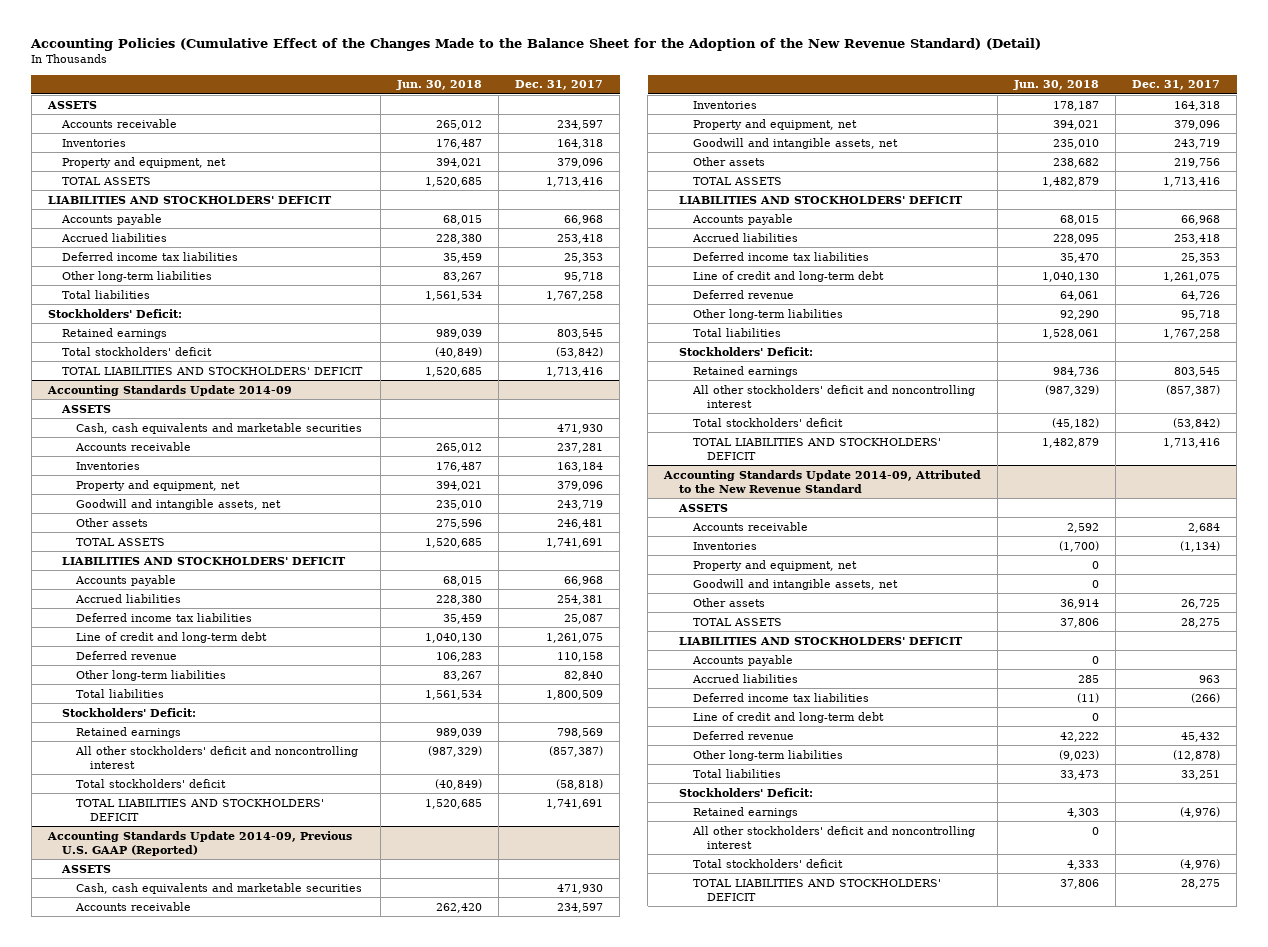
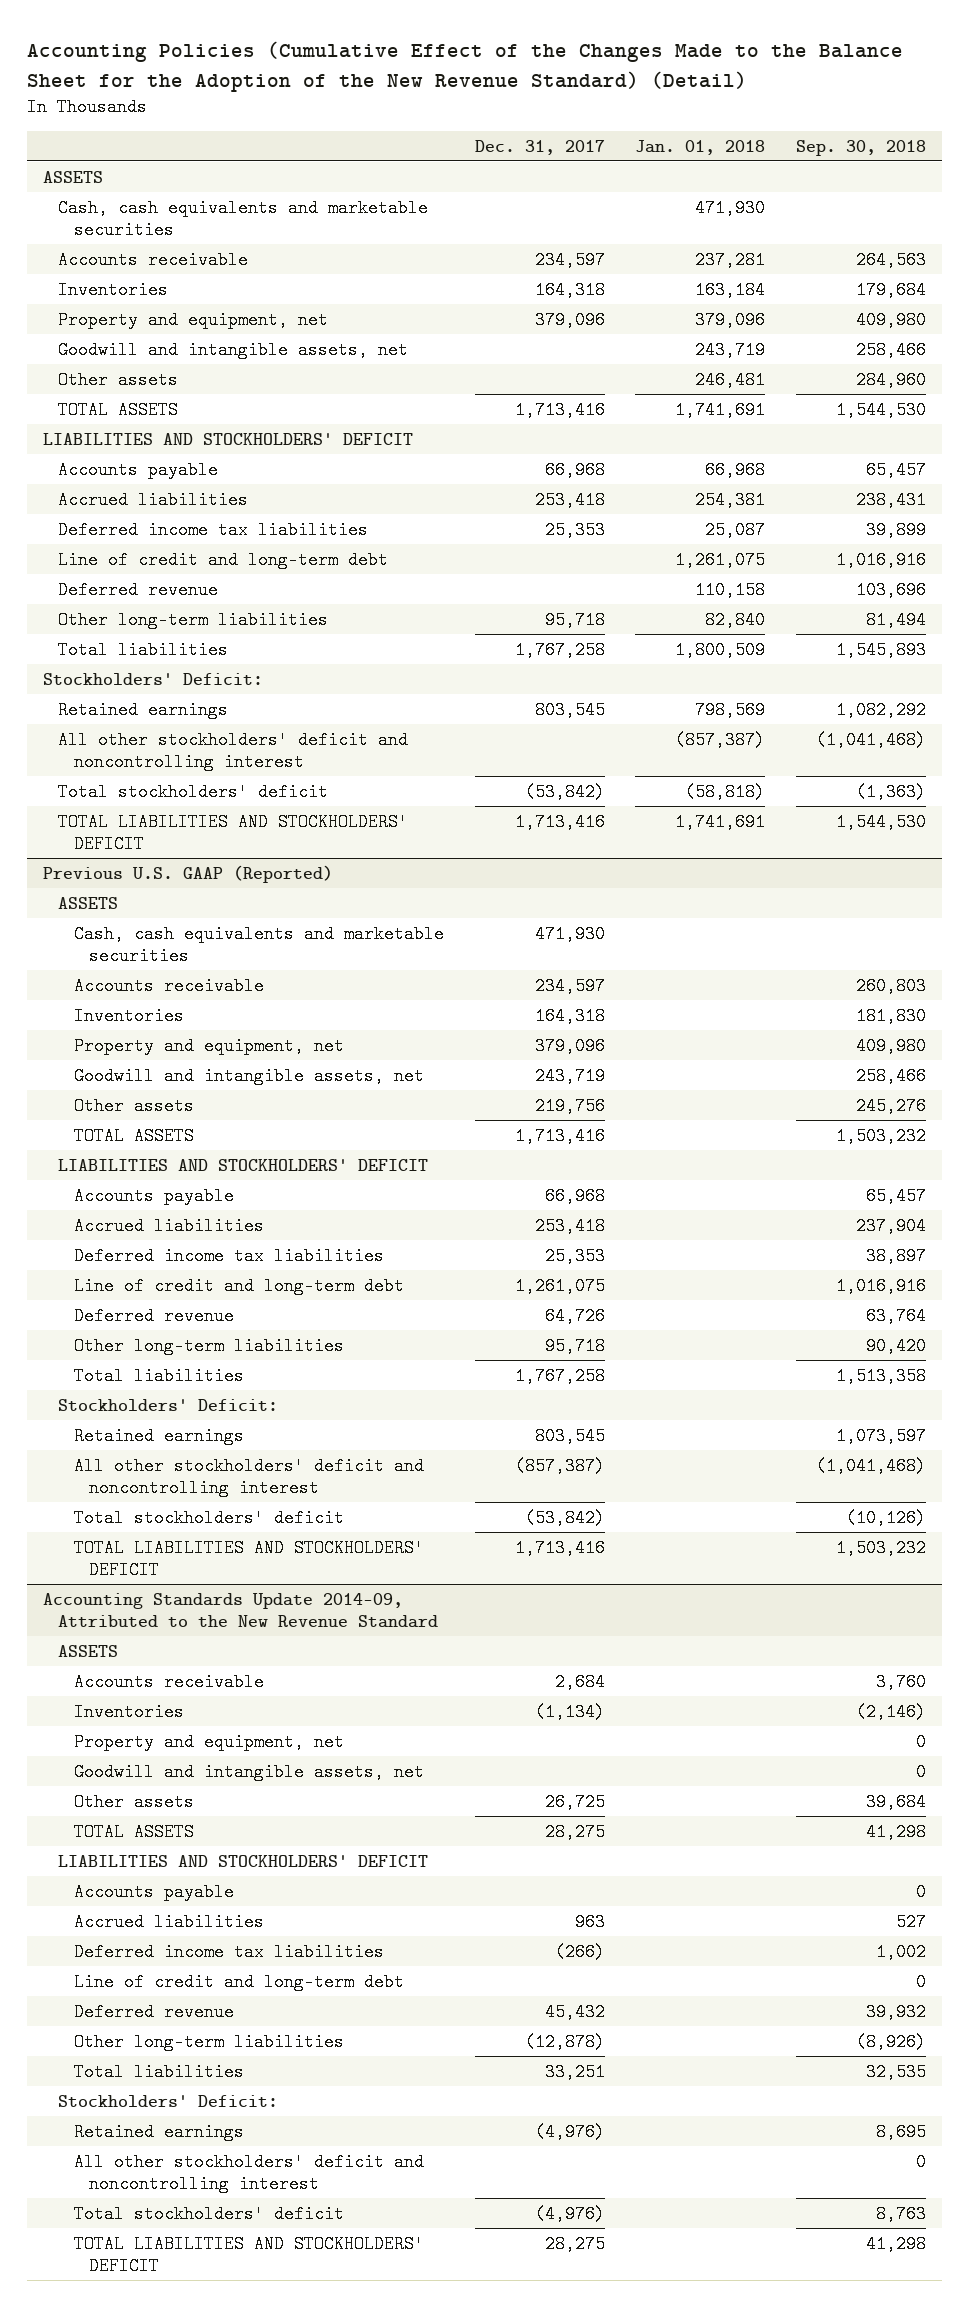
- | Jun. 30, 2018 | Dec. 31, 2017
+ | Dec. 31, 2017 | Jan. 01, 2018 | Sep. 30, 2018
+ Cash, cash equivalents and marketable securities | | 471,930 |
+ Goodwill and intangible assets, net | | 243,719 | 258,466
+ Other assets | | 246,481 | 284,960
+ Line of credit and long-term debt | | 1,261,075 | 1,016,916
+ Deferred revenue | | 110,158 | 103,696
+ All other stockholders' deficit and noncontrolling interest | | (857,387) | (1,041,468)
- Accounting Standards Update 2014-09
- ASSETS
- Cash, cash equivalents and marketable securities | | 471,930
- Accounts receivable | 265,012 | 237,281
- Inventories | 176,487 | 163,184
- Property and equipment, net | 394,021 | 379,096
- Goodwill and intangible assets, net | 235,010 | 243,719
- Other assets | 275,596 | 246,481
- TOTAL ASSETS | 1,520,685 | 1,741,691
- LIABILITIES AND STOCKHOLDERS' DEFICIT
- Accounts payable | 68,015 | 66,968
- Accrued liabilities | 228,380 | 254,381
- Deferred income tax liabilities | 35,459 | 25,087
- Line of credit and long-term debt | 1,040,130 | 1,261,075
- Deferred revenue | 106,283 | 110,158
- Other long-term liabilities | 83,267 | 82,840
- Total liabilities | 1,561,534 | 1,800,509
- Stockholders' Deficit:
- Retained earnings | 989,039 | 798,569
- All other stockholders' deficit and noncontrolling interest | (987,329) | (857,387)
- Total stockholders' deficit | (40,849) | (58,818)
- TOTAL LIABILITIES AND STOCKHOLDERS' DEFICIT | 1,520,685 | 1,741,691
- Accounting Standards Update 2014-09, Previous U.S. GAAP (Reported)
+ Previous U.S. GAAP (Reported)

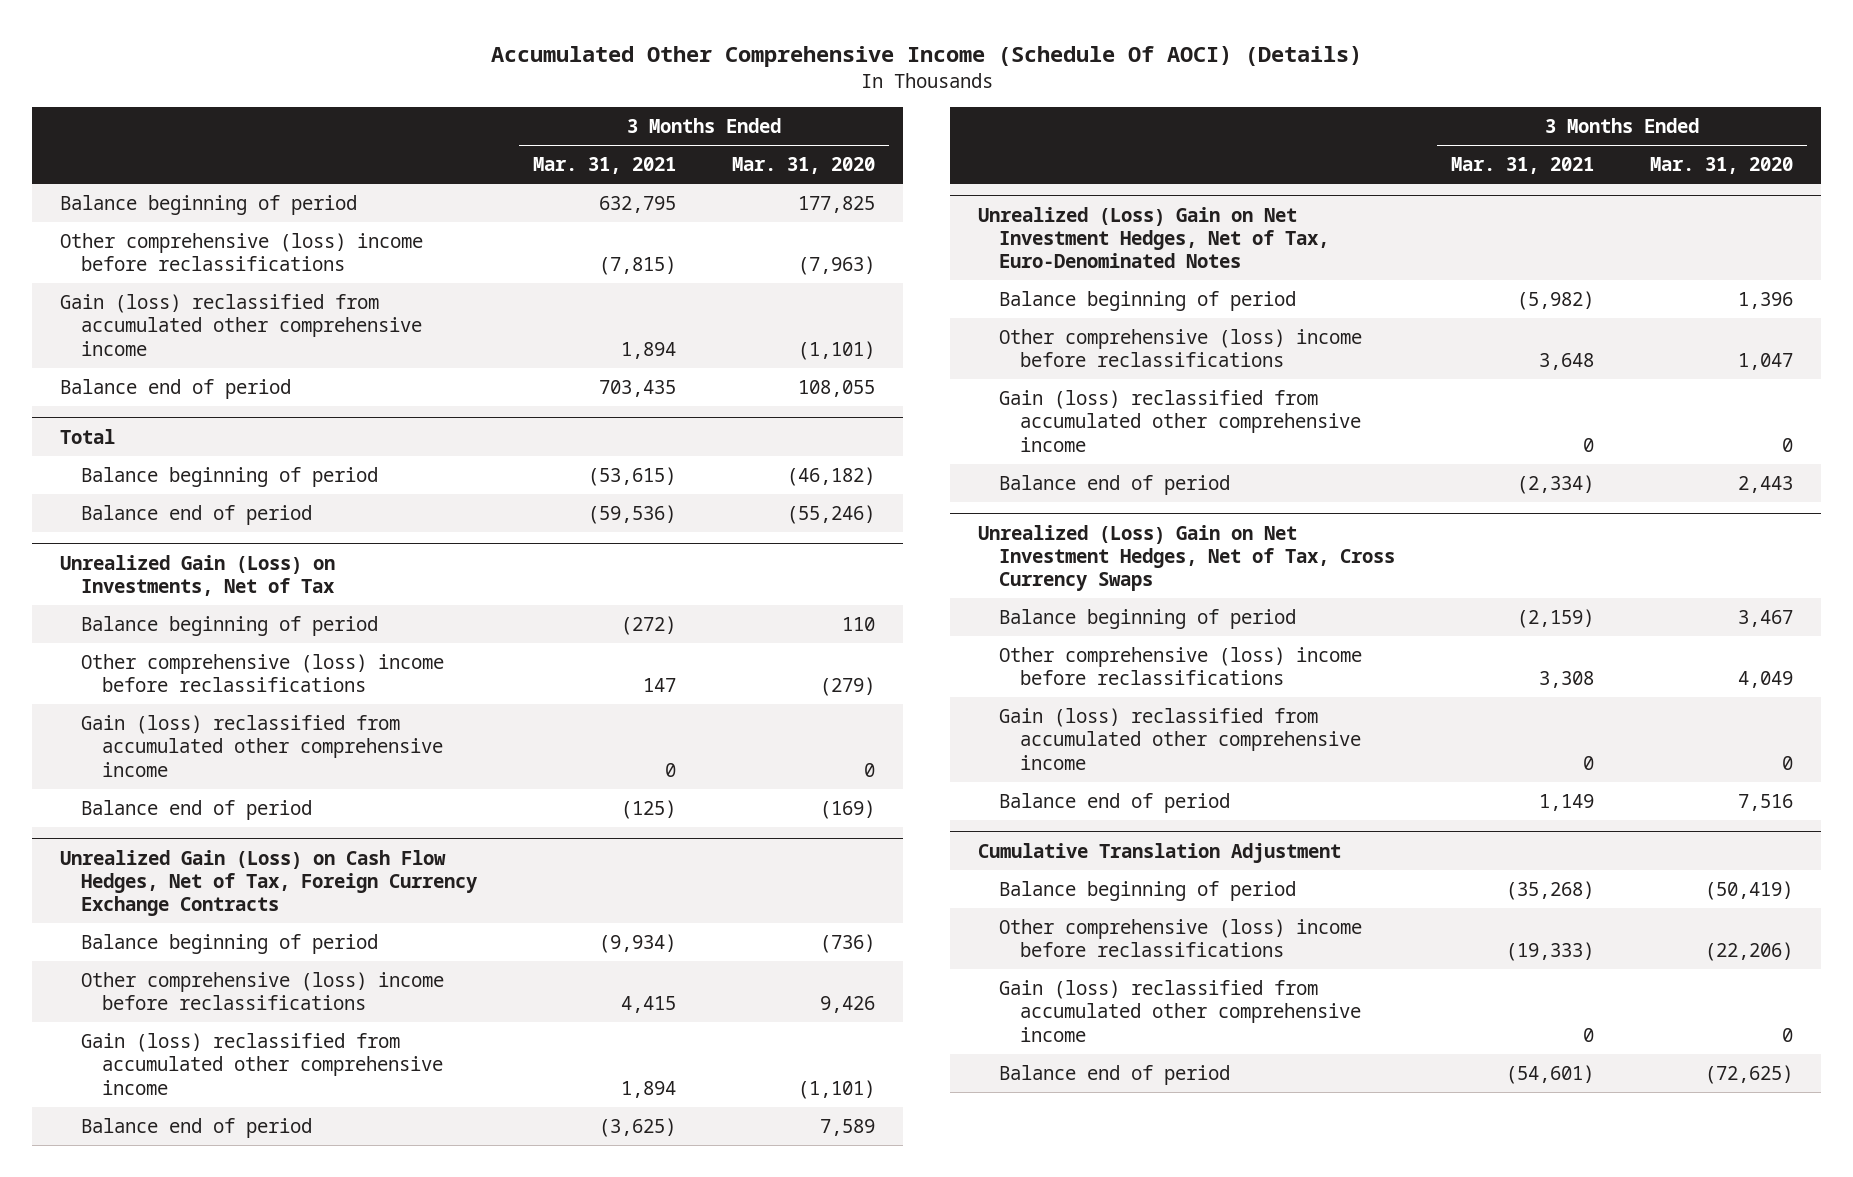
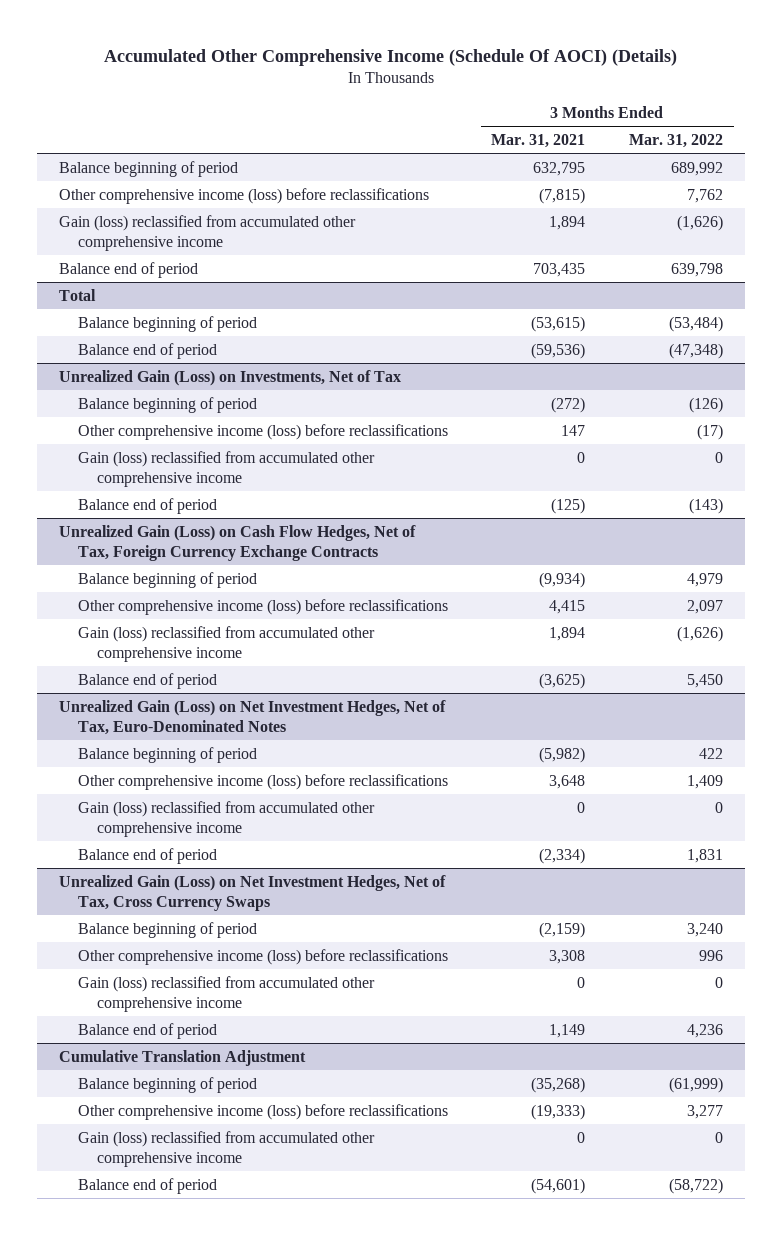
- | 3 Months Ended Mar. 31, 2021 | 3 Months Ended Mar. 31, 2020
+ | 3 Months Ended Mar. 31, 2021 | 3 Months Ended Mar. 31, 2022
- Other comprehensive (loss) income before reclassifications | (7,815) | (7,963)
+ Other comprehensive income (loss) before reclassifications | (7,815) | 7,762
@ Unrealized Gain (Loss) on Investments, Net of Tax
- Other comprehensive (loss) income before reclassifications | 147 | (279)
+ Other comprehensive income (loss) before reclassifications | 147 | (17)
@ Unrealized Gain (Loss) on Cash Flow Hedges, Net of Tax, Foreign Currency Exchange Contracts
- Other comprehensive (loss) income before reclassifications | 4,415 | 9,426
+ Other comprehensive income (loss) before reclassifications | 4,415 | 2,097
- Unrealized (Loss) Gain on Net Investment Hedges, Net of Tax, Euro-Denominated Notes
+ Unrealized Gain (Loss) on Net Investment Hedges, Net of Tax, Euro-Denominated Notes
- Other comprehensive (loss) income before reclassifications | 3,648 | 1,047
+ Other comprehensive income (loss) before reclassifications | 3,648 | 1,409
- Unrealized (Loss) Gain on Net Investment Hedges, Net of Tax, Cross Currency Swaps
+ Unrealized Gain (Loss) on Net Investment Hedges, Net of Tax, Cross Currency Swaps
- Other comprehensive (loss) income before reclassifications | 3,308 | 4,049
+ Other comprehensive income (loss) before reclassifications | 3,308 | 996
@ Cumulative Translation Adjustment
- Other comprehensive (loss) income before reclassifications | (19,333) | (22,206)
+ Other comprehensive income (loss) before reclassifications | (19,333) | 3,277

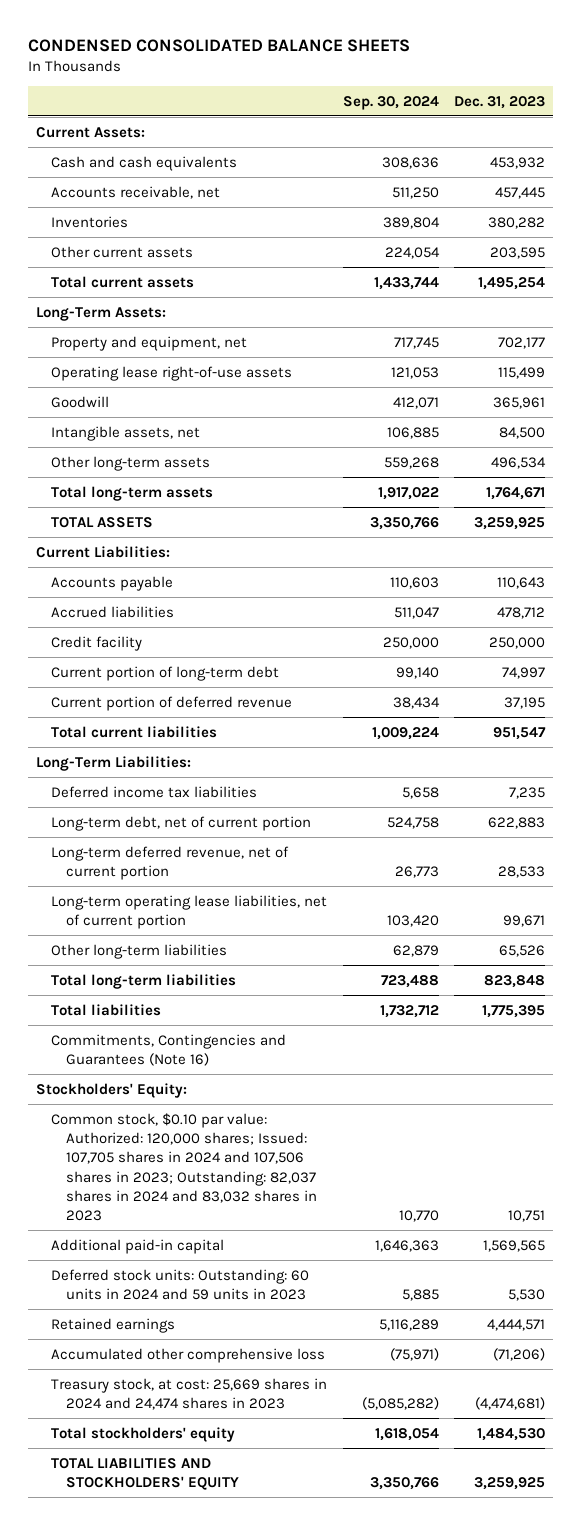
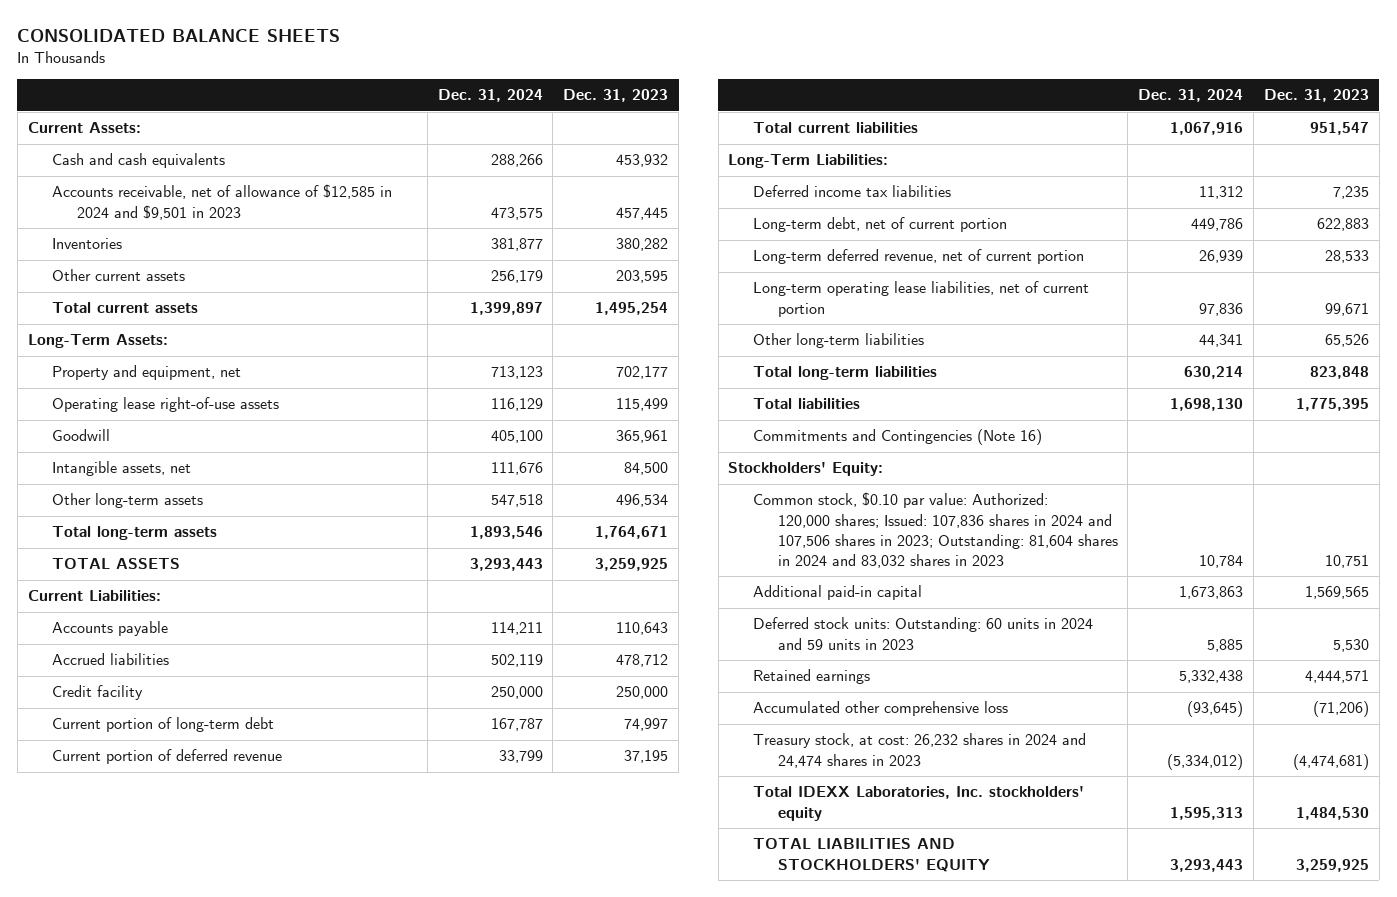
- CONDENSED CONSOLIDATED BALANCE SHEETS
+ CONSOLIDATED BALANCE SHEETS
- | Sep. 30, 2024 | Dec. 31, 2023
+ | Dec. 31, 2024 | Dec. 31, 2023
- Accounts receivable, net | 511,250 | 457,445
+ Accounts receivable, net of allowance of $12,585 in 2024 and $9,501 in 2023 | 473,575 | 457,445
- Commitments, Contingencies and Guarantees (Note 16)
+ Commitments and Contingencies (Note 16)
- Common stock, $0.10 par value: Authorized: 120,000 shares; Issued: 107,705 shares in 2024 and 107,506 shares in 2023; Outstanding: 82,037 shares in 2024 and 83,032 shares in 2023 | 10,770 | 10,751
+ Common stock, $0.10 par value: Authorized: 120,000 shares; Issued: 107,836 shares in 2024 and 107,506 shares in 2023; Outstanding: 81,604 shares in 2024 and 83,032 shares in 2023 | 10,784 | 10,751
- Treasury stock, at cost: 25,669 shares in 2024 and 24,474 shares in 2023 | (5,085,282) | (4,474,681)
- Total stockholders' equity | 1,618,054 | 1,484,530
+ Treasury stock, at cost: 26,232 shares in 2024 and 24,474 shares in 2023 | (5,334,012) | (4,474,681)
+ Total IDEXX Laboratories, Inc. stockholders' equity | 1,595,313 | 1,484,530

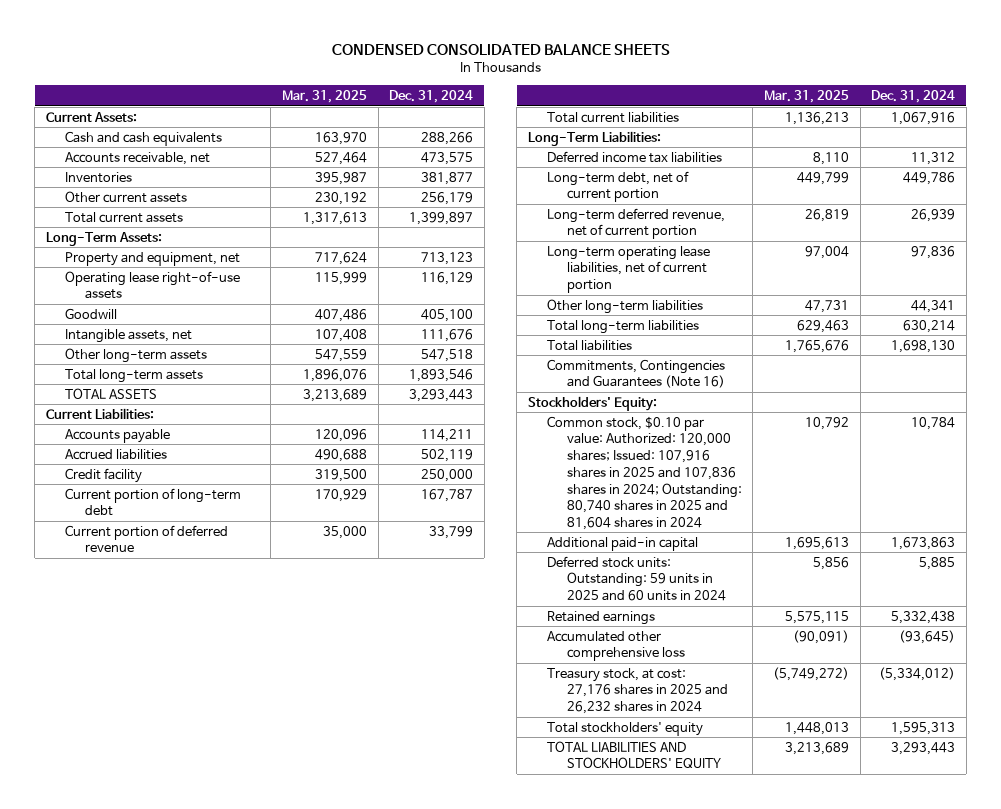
- CONSOLIDATED BALANCE SHEETS
+ CONDENSED CONSOLIDATED BALANCE SHEETS
- | Dec. 31, 2024 | Dec. 31, 2023
+ | Mar. 31, 2025 | Dec. 31, 2024
- Accounts receivable, net of allowance of $12,585 in 2024 and $9,501 in 2023 | 473,575 | 457,445
+ Accounts receivable, net | 527,464 | 473,575
- Commitments and Contingencies (Note 16)
+ Commitments, Contingencies and Guarantees (Note 16)
- Common stock, $0.10 par value: Authorized: 120,000 shares; Issued: 107,836 shares in 2024 and 107,506 shares in 2023; Outstanding: 81,604 shares in 2024 and 83,032 shares in 2023 | 10,784 | 10,751
+ Common stock, $0.10 par value: Authorized: 120,000 shares; Issued: 107,916 shares in 2025 and 107,836 shares in 2024; Outstanding: 80,740 shares in 2025 and 81,604 shares in 2024 | 10,792 | 10,784
- Deferred stock units: Outstanding: 60 units in 2024 and 59 units in 2023 | 5,885 | 5,530
+ Deferred stock units: Outstanding: 59 units in 2025 and 60 units in 2024 | 5,856 | 5,885
- Treasury stock, at cost: 26,232 shares in 2024 and 24,474 shares in 2023 | (5,334,012) | (4,474,681)
- Total IDEXX Laboratories, Inc. stockholders' equity | 1,595,313 | 1,484,530
+ Treasury stock, at cost: 27,176 shares in 2025 and 26,232 shares in 2024 | (5,749,272) | (5,334,012)
+ Total stockholders' equity | 1,448,013 | 1,595,313

